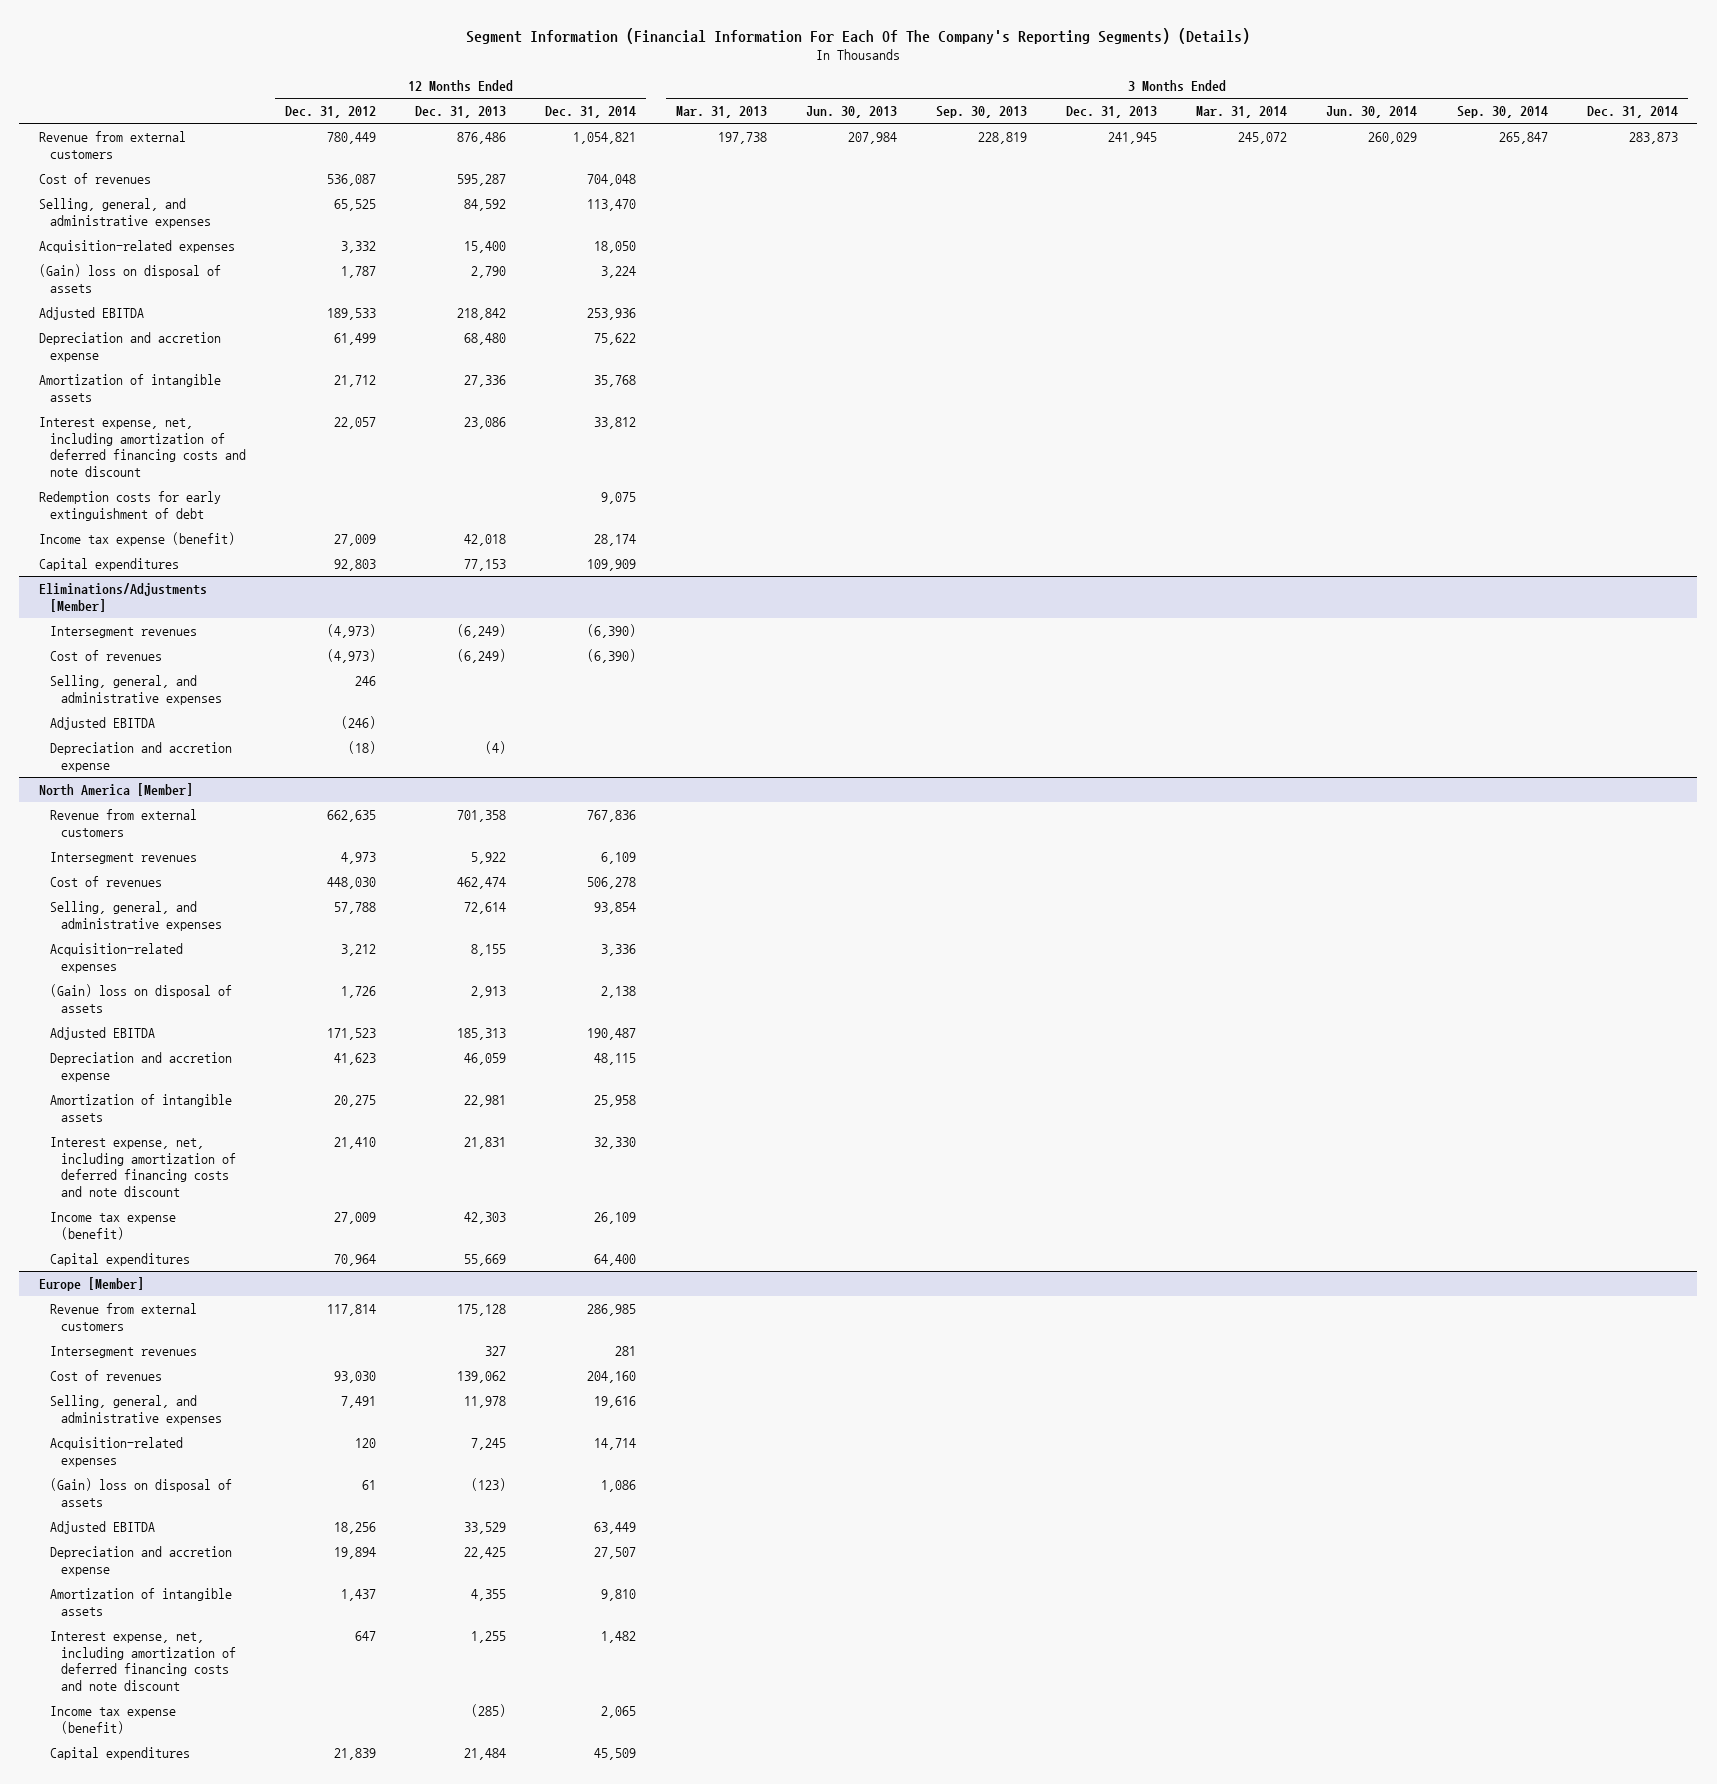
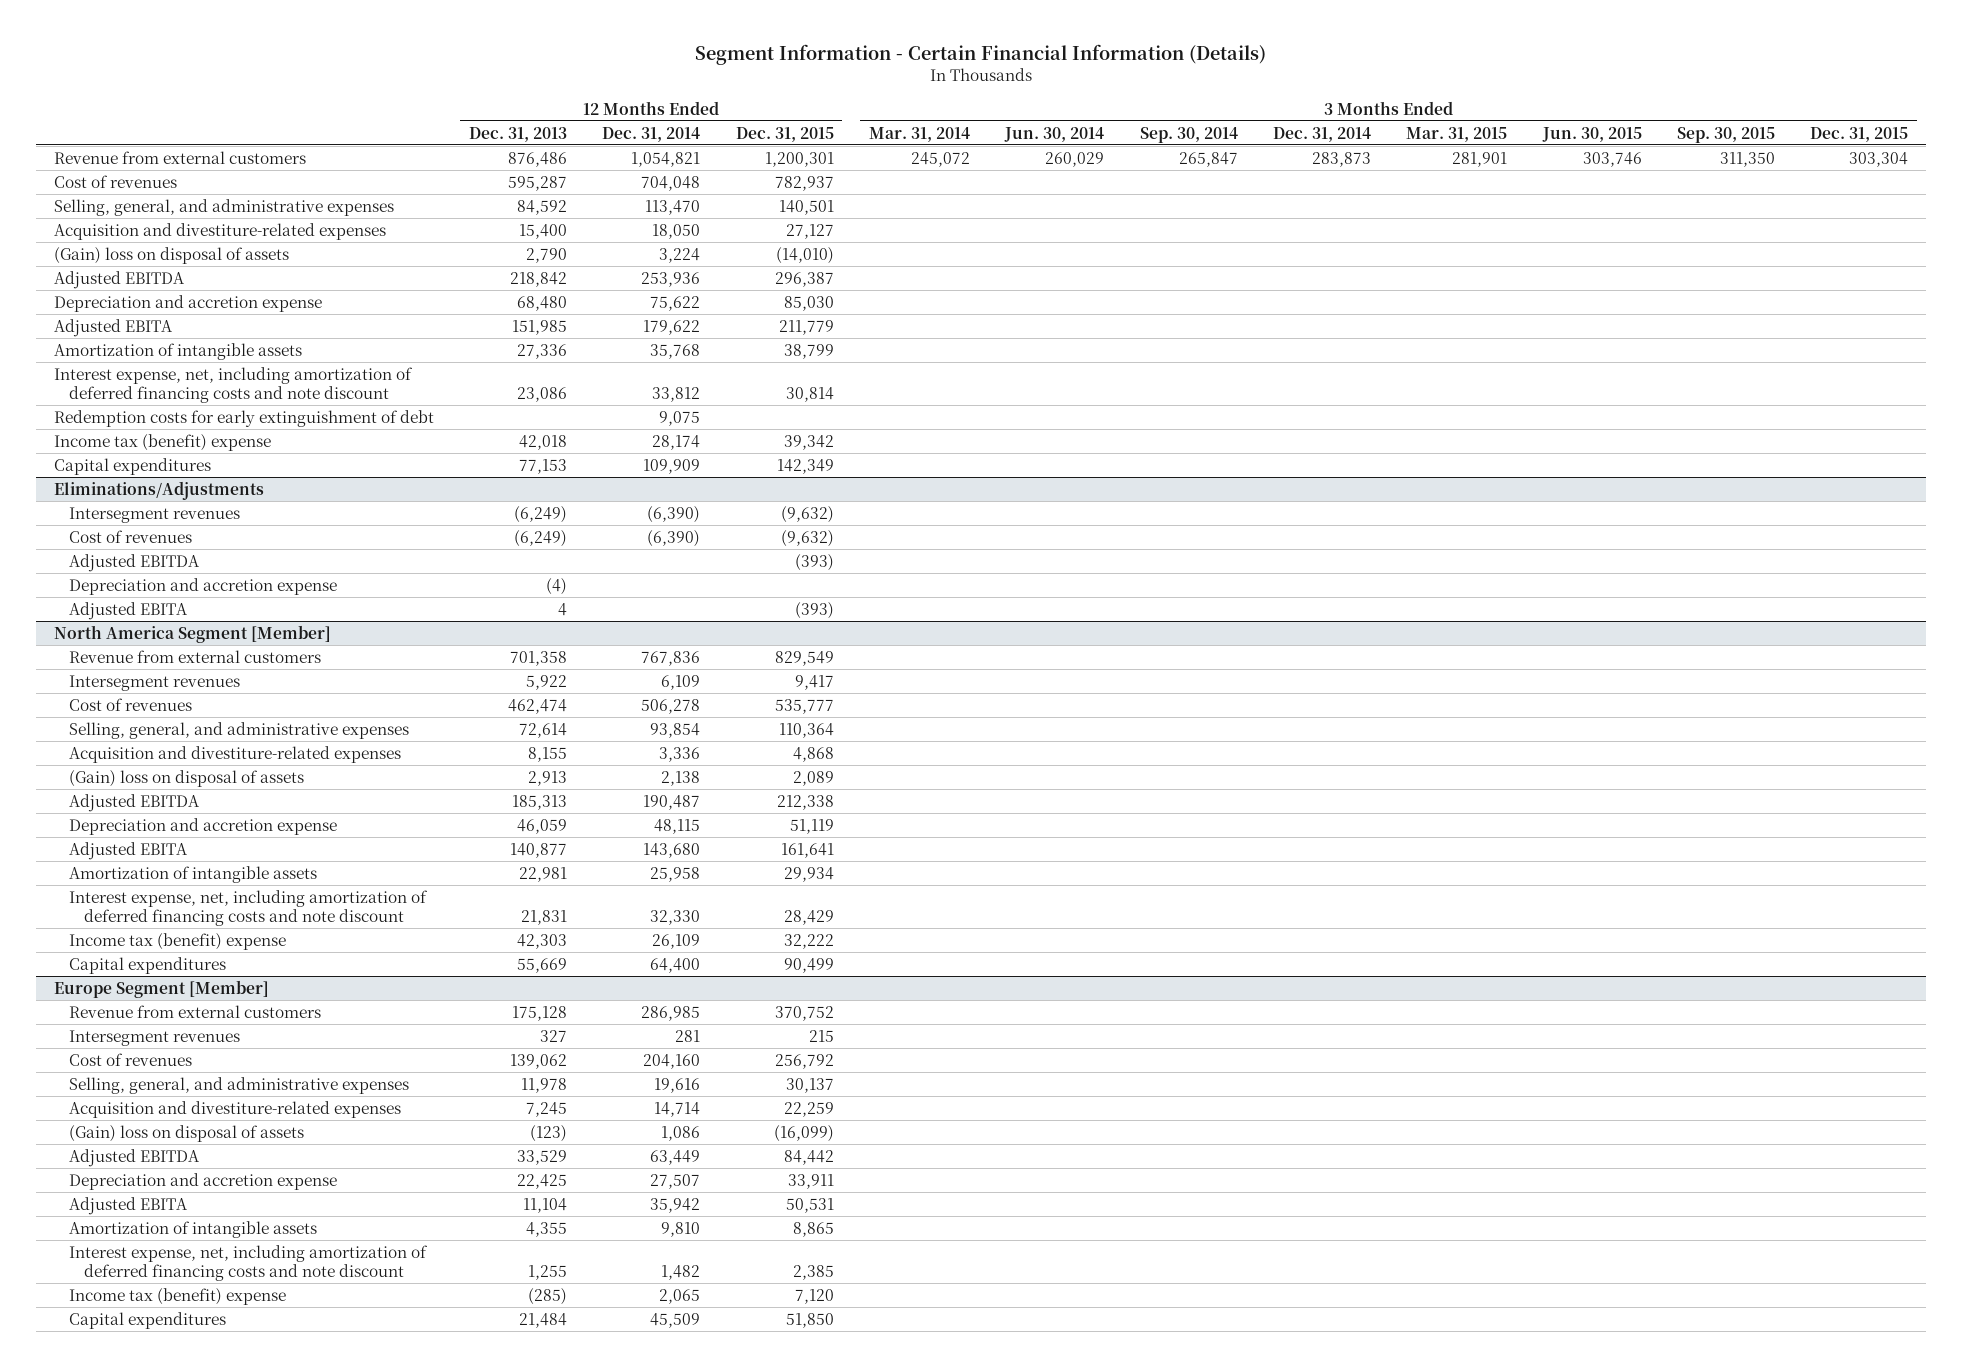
- Segment Information (Financial Information For Each Of The Company's Reporting Segments) (Details)
+ Segment Information - Certain Financial Information (Details)
- | 12 Months Ended Dec. 31, 2012 | 12 Months Ended Dec. 31, 2013 | 12 Months Ended Dec. 31, 2014 | 3 Months Ended Mar. 31, 2013 | 3 Months Ended Jun. 30, 2013 | 3 Months Ended Sep. 30, 2013 | 3 Months Ended Dec. 31, 2013 | 3 Months Ended Mar. 31, 2014 | 3 Months Ended Jun. 30, 2014 | 3 Months Ended Sep. 30, 2014 | 3 Months Ended Dec. 31, 2014
+ | 12 Months Ended Dec. 31, 2013 | 12 Months Ended Dec. 31, 2014 | 12 Months Ended Dec. 31, 2015 | 3 Months Ended Mar. 31, 2014 | 3 Months Ended Jun. 30, 2014 | 3 Months Ended Sep. 30, 2014 | 3 Months Ended Dec. 31, 2014 | 3 Months Ended Mar. 31, 2015 | 3 Months Ended Jun. 30, 2015 | 3 Months Ended Sep. 30, 2015 | 3 Months Ended Dec. 31, 2015
- Acquisition-related expenses | 3,332 | 15,400 | 18,050 | | | | | | | |
+ Acquisition and divestiture-related expenses | 15,400 | 18,050 | 27,127 | | | | | | | |
+ Adjusted EBITA | 151,985 | 179,622 | 211,779 | | | | | | | |
- Income tax expense (benefit) | 27,009 | 42,018 | 28,174 | | | | | | | |
+ Income tax (benefit) expense | 42,018 | 28,174 | 39,342 | | | | | | | |
- Eliminations/Adjustments [Member]
+ Eliminations/Adjustments
- Selling, general, and administrative expenses | 246 | | | | | | | | | |
- North America [Member]
+ Adjusted EBITA | 4 | | (393) | | | | | | | |
+ North America Segment [Member]
- Acquisition-related expenses | 3,212 | 8,155 | 3,336 | | | | | | | |
+ Acquisition and divestiture-related expenses | 8,155 | 3,336 | 4,868 | | | | | | | |
+ Adjusted EBITA | 140,877 | 143,680 | 161,641 | | | | | | | |
- Income tax expense (benefit) | 27,009 | 42,303 | 26,109 | | | | | | | |
+ Income tax (benefit) expense | 42,303 | 26,109 | 32,222 | | | | | | | |
- Europe [Member]
+ Europe Segment [Member]
- Acquisition-related expenses | 120 | 7,245 | 14,714 | | | | | | | |
+ Acquisition and divestiture-related expenses | 7,245 | 14,714 | 22,259 | | | | | | | |
+ Adjusted EBITA | 11,104 | 35,942 | 50,531 | | | | | | | |
- Income tax expense (benefit) | | (285) | 2,065 | | | | | | | |
+ Income tax (benefit) expense | (285) | 2,065 | 7,120 | | | | | | | |

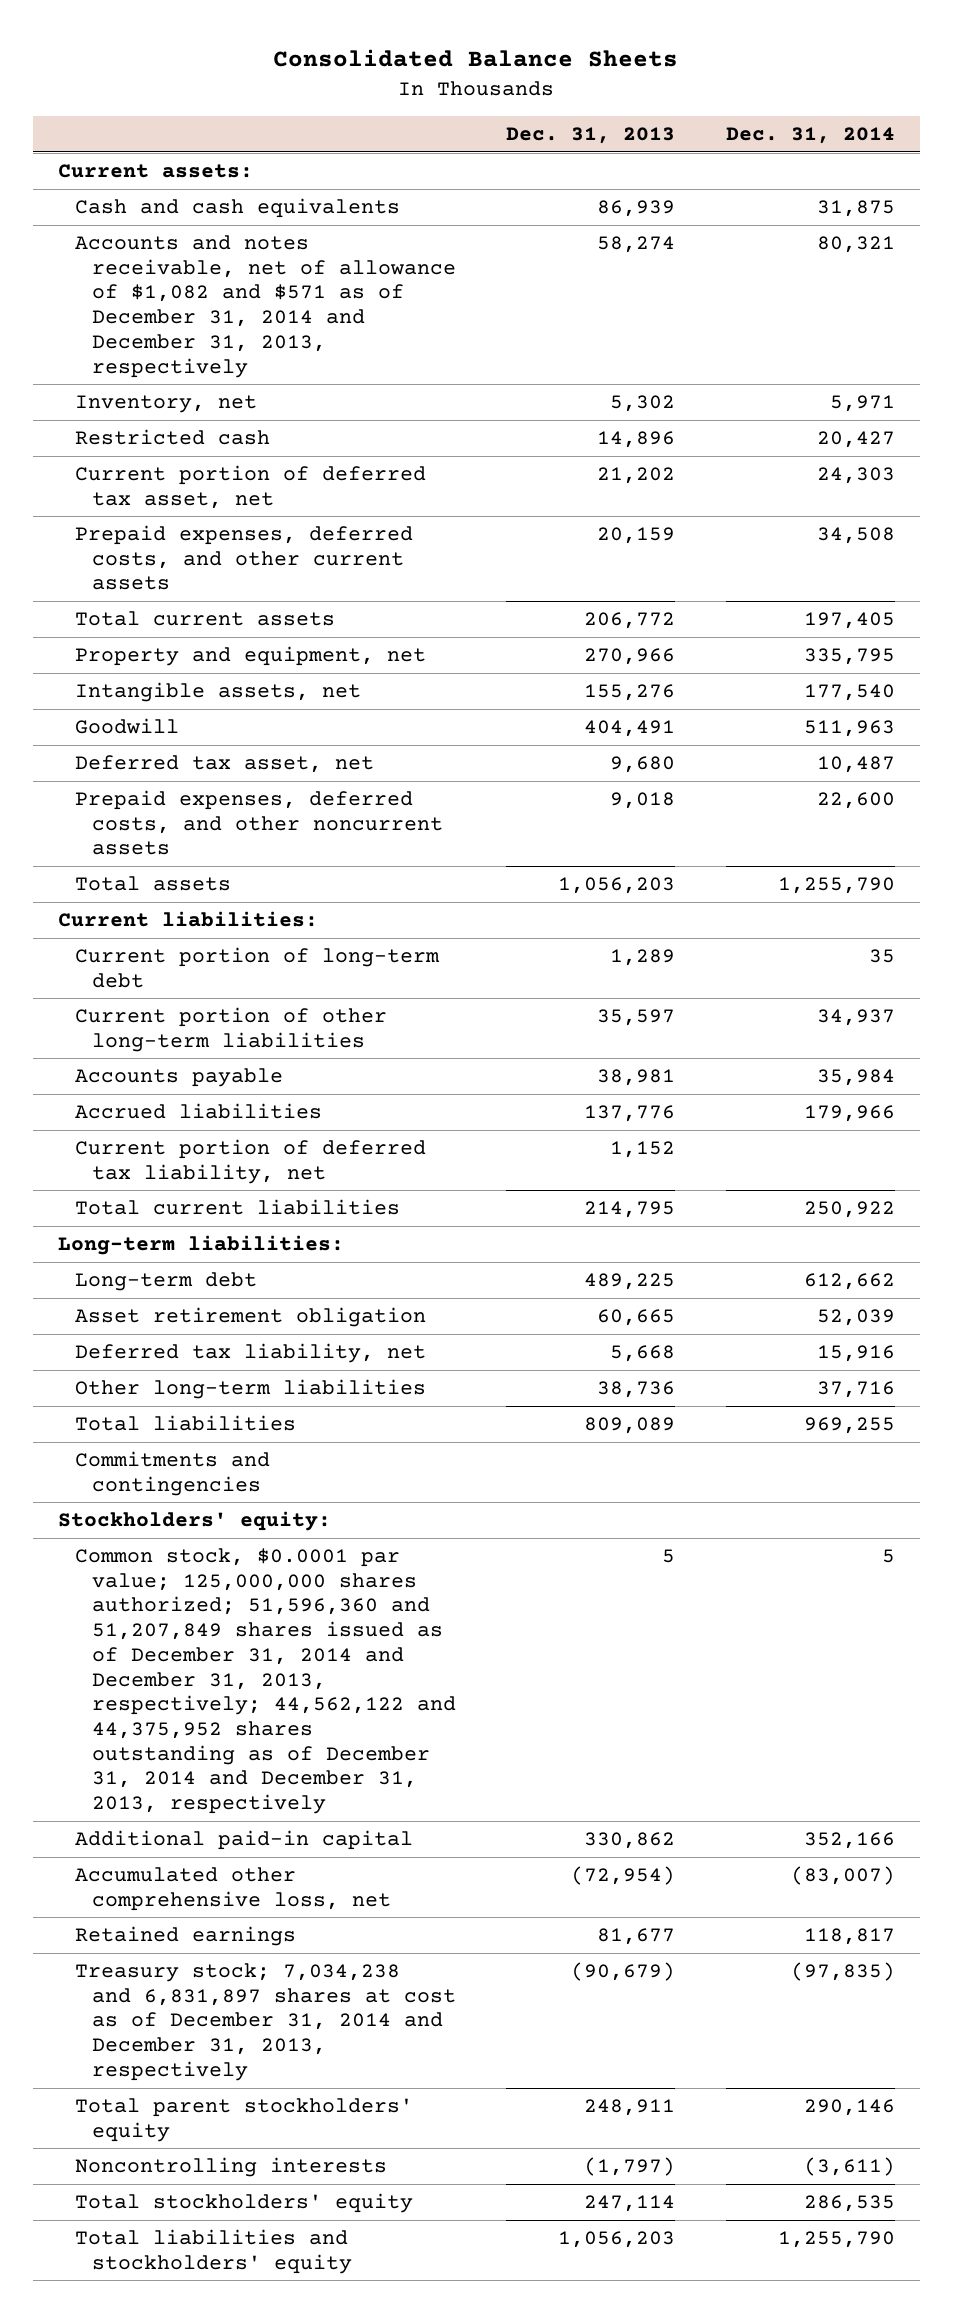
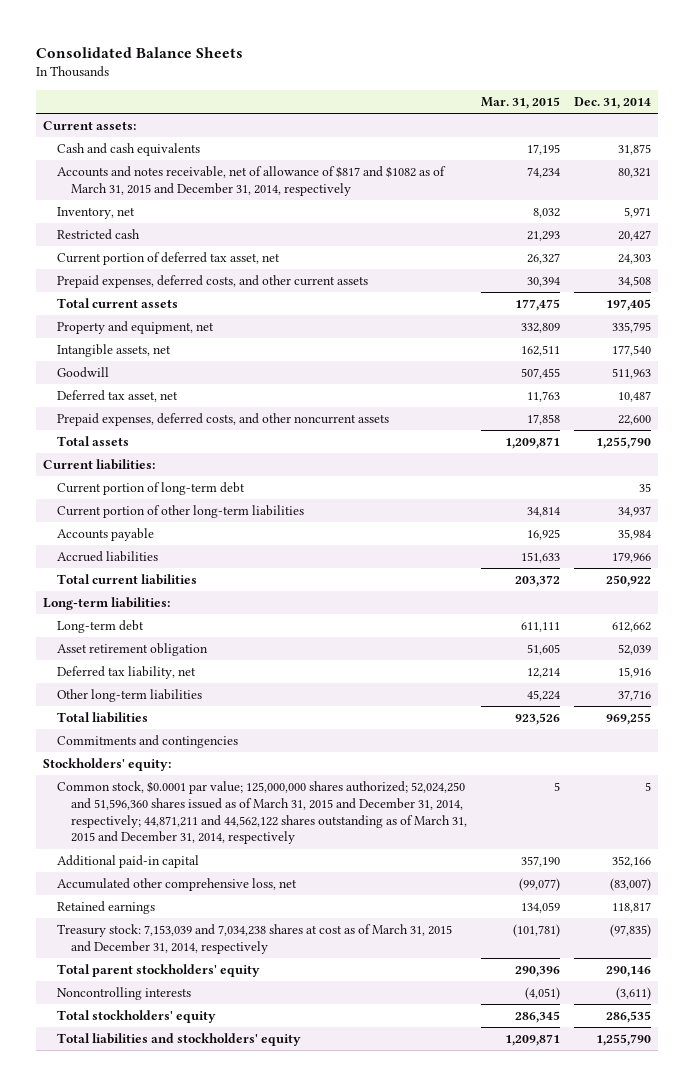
- | Dec. 31, 2013 | Dec. 31, 2014
+ | Mar. 31, 2015 | Dec. 31, 2014
- Accounts and notes receivable, net of allowance of $1,082 and $571 as of December 31, 2014 and December 31, 2013, respectively | 58,274 | 80,321
+ Accounts and notes receivable, net of allowance of $817 and $1082 as of March 31, 2015 and December 31, 2014, respectively | 74,234 | 80,321
- Current portion of deferred tax liability, net | 1,152 |
- Common stock, $0.0001 par value; 125,000,000 shares authorized; 51,596,360 and 51,207,849 shares issued as of December 31, 2014 and December 31, 2013, respectively; 44,562,122 and 44,375,952 shares outstanding as of December 31, 2014 and December 31, 2013, respectively | 5 | 5
+ Common stock, $0.0001 par value; 125,000,000 shares authorized; 52,024,250 and 51,596,360 shares issued as of March 31, 2015 and December 31, 2014, respectively; 44,871,211 and 44,562,122 shares outstanding as of March 31, 2015 and December 31, 2014, respectively | 5 | 5
- Treasury stock; 7,034,238 and 6,831,897 shares at cost as of December 31, 2014 and December 31, 2013, respectively | (90,679) | (97,835)
+ Treasury stock: 7,153,039 and 7,034,238 shares at cost as of March 31, 2015 and December 31, 2014, respectively | (101,781) | (97,835)

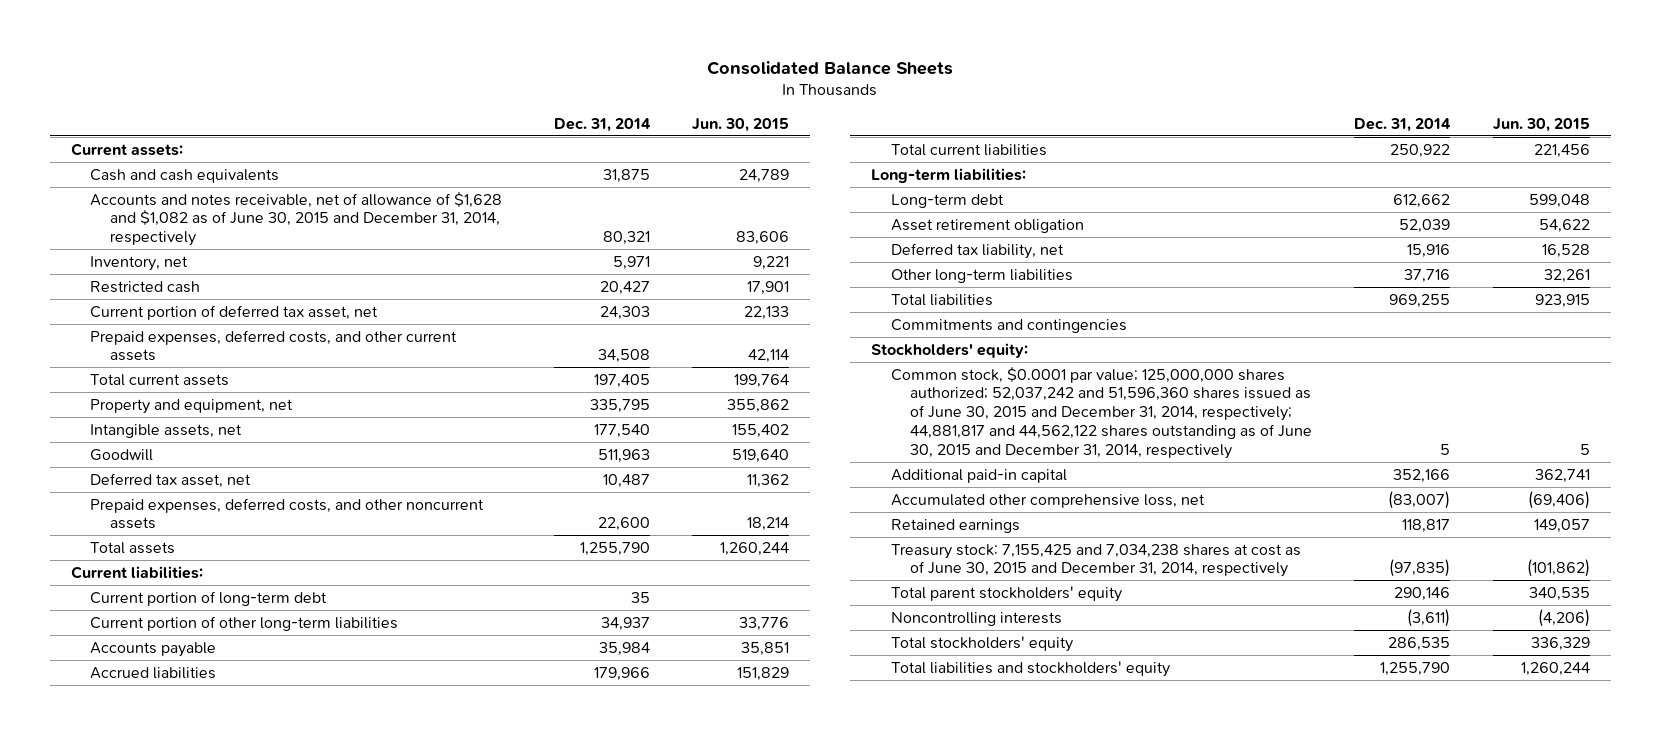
- | Mar. 31, 2015 | Dec. 31, 2014
+ | Dec. 31, 2014 | Jun. 30, 2015
- Accounts and notes receivable, net of allowance of $817 and $1082 as of March 31, 2015 and December 31, 2014, respectively | 74,234 | 80,321
+ Accounts and notes receivable, net of allowance of $1,628 and $1,082 as of June 30, 2015 and December 31, 2014, respectively | 80,321 | 83,606
- Common stock, $0.0001 par value; 125,000,000 shares authorized; 52,024,250 and 51,596,360 shares issued as of March 31, 2015 and December 31, 2014, respectively; 44,871,211 and 44,562,122 shares outstanding as of March 31, 2015 and December 31, 2014, respectively | 5 | 5
+ Common stock, $0.0001 par value; 125,000,000 shares authorized; 52,037,242 and 51,596,360 shares issued as of June 30, 2015 and December 31, 2014, respectively; 44,881,817 and 44,562,122 shares outstanding as of June 30, 2015 and December 31, 2014, respectively | 5 | 5
- Treasury stock: 7,153,039 and 7,034,238 shares at cost as of March 31, 2015 and December 31, 2014, respectively | (101,781) | (97,835)
+ Treasury stock: 7,155,425 and 7,034,238 shares at cost as of June 30, 2015 and December 31, 2014, respectively | (97,835) | (101,862)

